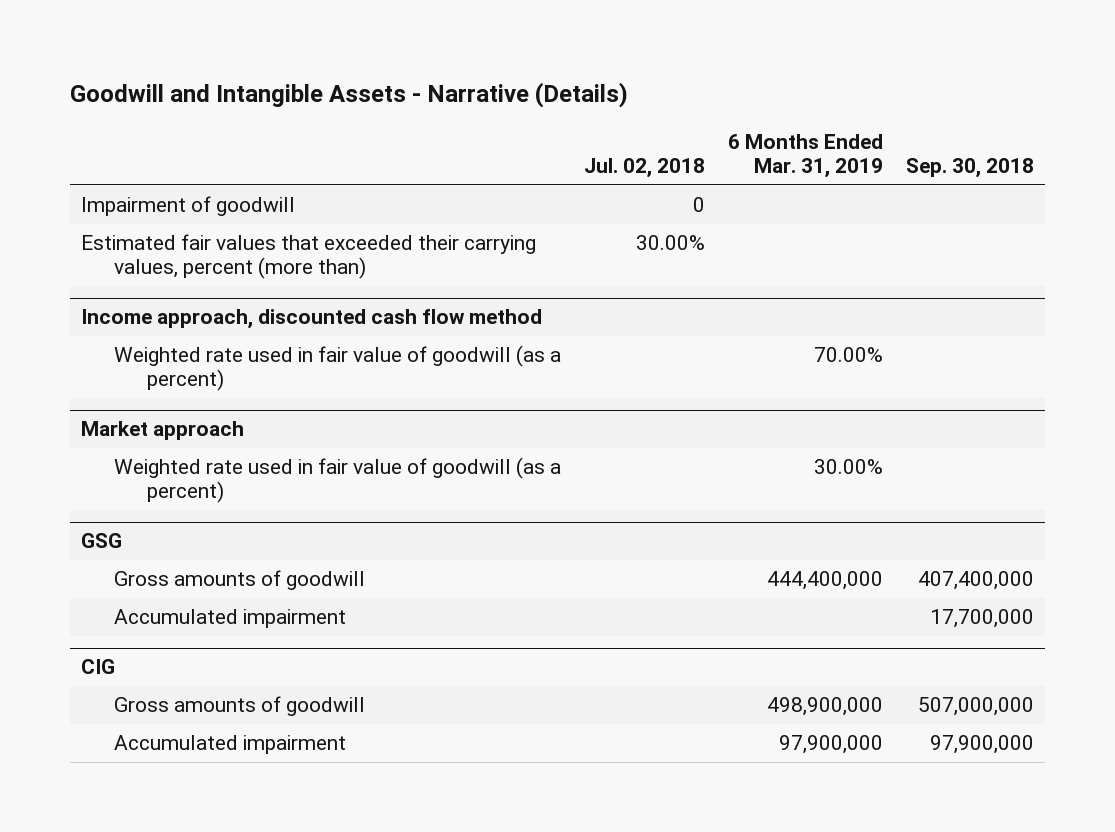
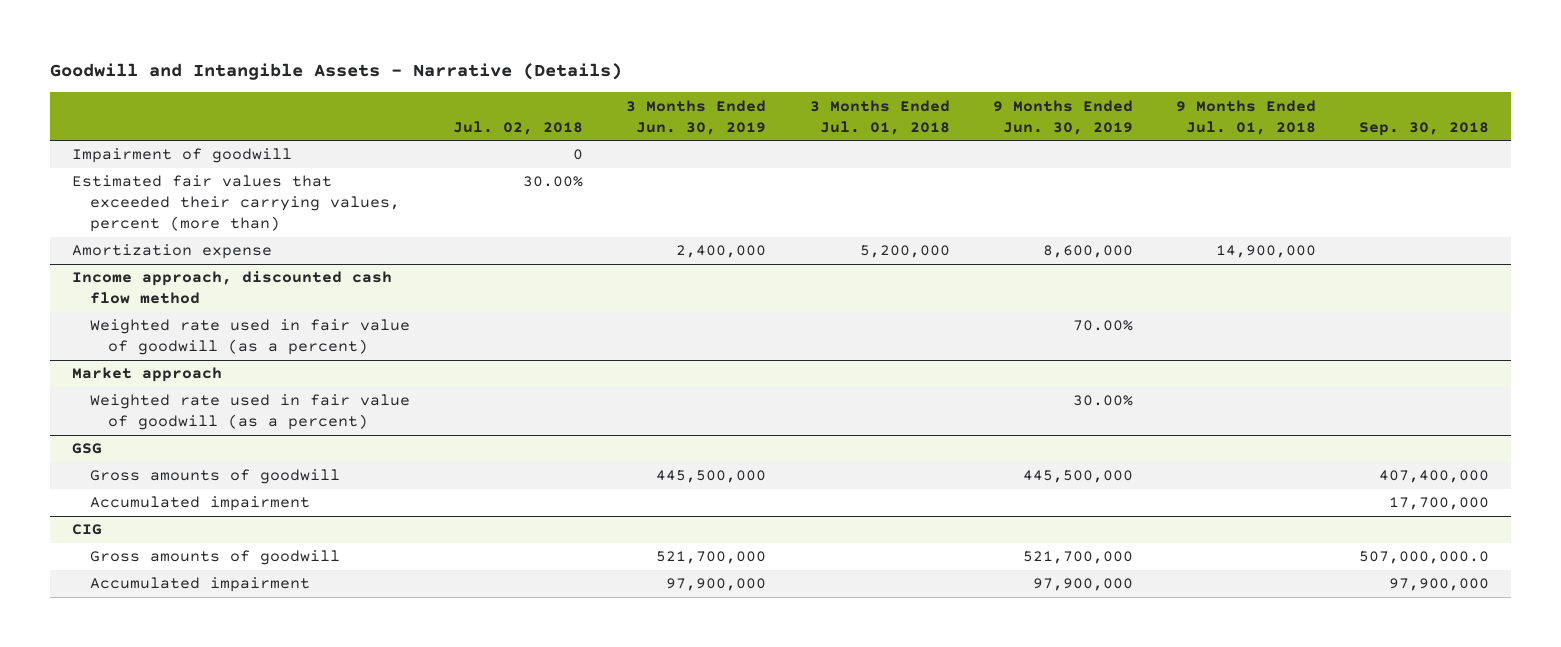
- | Jul. 02, 2018 | 6 Months Ended Mar. 31, 2019 | Sep. 30, 2018
+ | Jul. 02, 2018 | 3 Months Ended Jun. 30, 2019 | 3 Months Ended Jul. 01, 2018 | 9 Months Ended Jun. 30, 2019 | 9 Months Ended Jul. 01, 2018 | Sep. 30, 2018
+ Amortization expense | | 2,400,000 | 5,200,000 | 8,600,000 | 14,900,000 |
@ CIG
- Gross amounts of goodwill | | 498,900,000 | 507,000,000
+ Gross amounts of goodwill | | 521,700,000 | | 521,700,000 | | 507,000,000.0

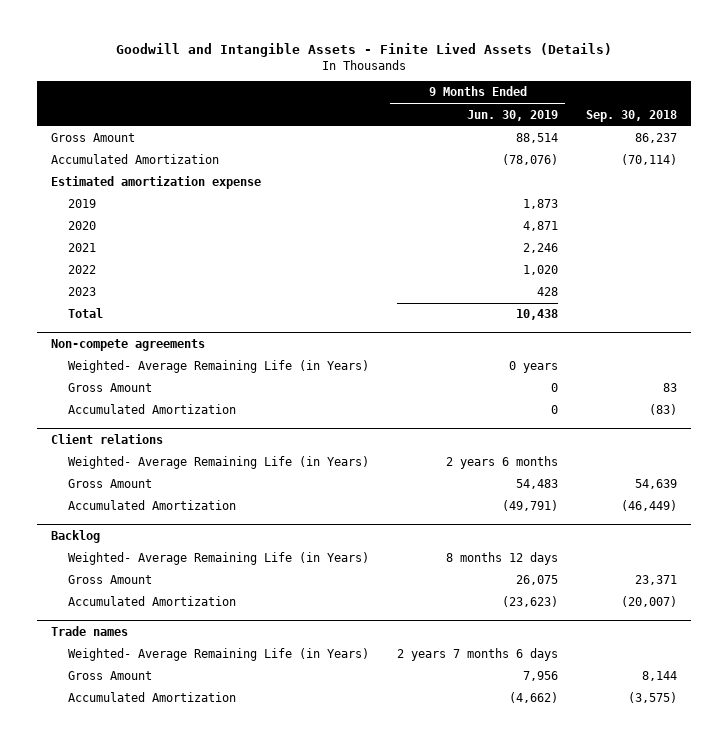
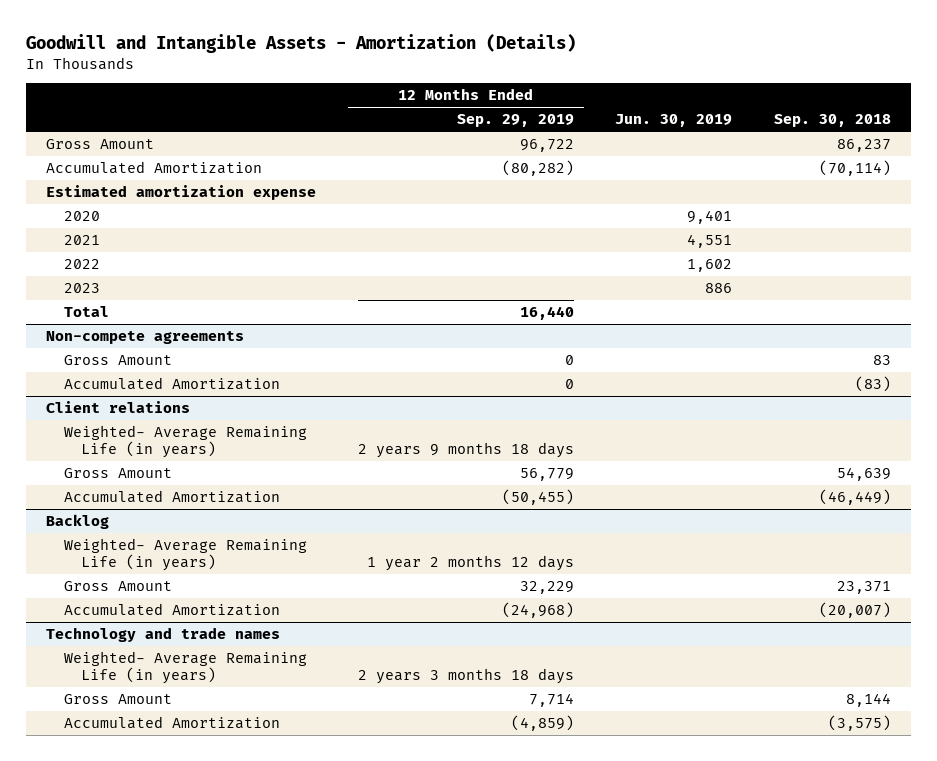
- Goodwill and Intangible Assets - Finite Lived Assets (Details)
+ Goodwill and Intangible Assets - Amortization (Details)
- | 9 Months Ended Jun. 30, 2019 | Sep. 30, 2018
+ | 12 Months Ended Sep. 29, 2019 | Jun. 30, 2019 | Sep. 30, 2018
- 2019 | 1,873 |
@ Non-compete agreements
- Weighted- Average Remaining Life (in Years) | 0 years |
@ Client relations
- Weighted- Average Remaining Life (in Years) | 2 years 6 months |
+ Weighted- Average Remaining Life (in years) | 2 years 9 months 18 days | |
@ Backlog
- Weighted- Average Remaining Life (in Years) | 8 months 12 days |
+ Weighted- Average Remaining Life (in years) | 1 year 2 months 12 days | |
- Trade names
- Weighted- Average Remaining Life (in Years) | 2 years 7 months 6 days |
+ Technology and trade names
+ Weighted- Average Remaining Life (in years) | 2 years 3 months 18 days | |

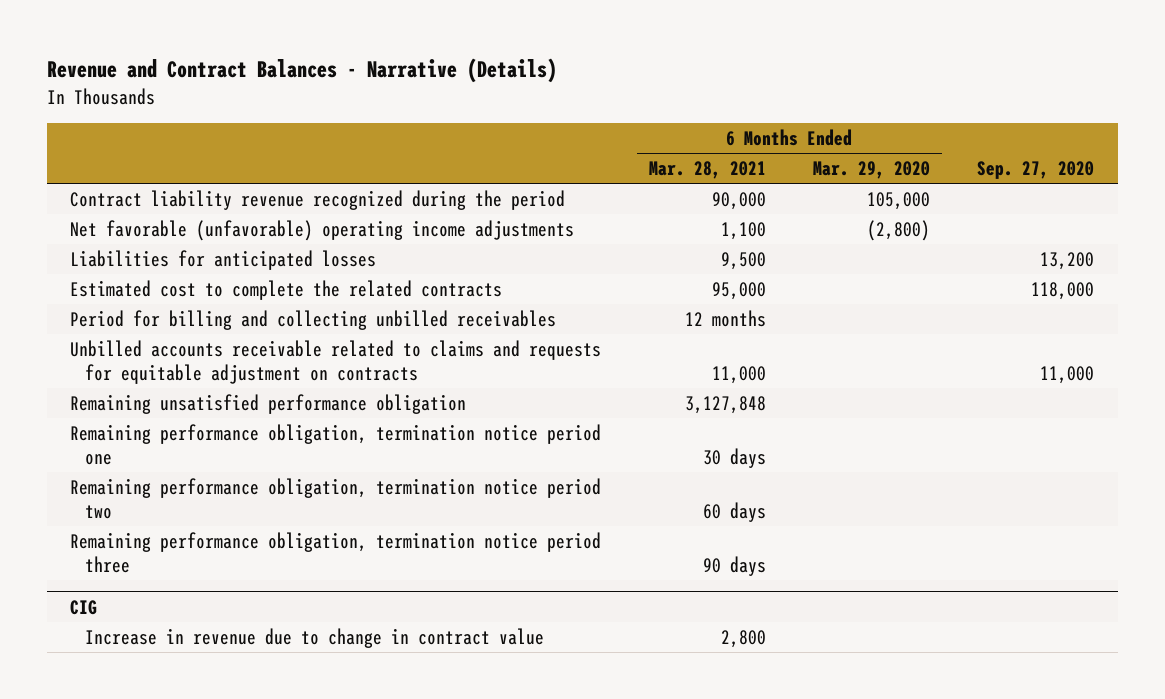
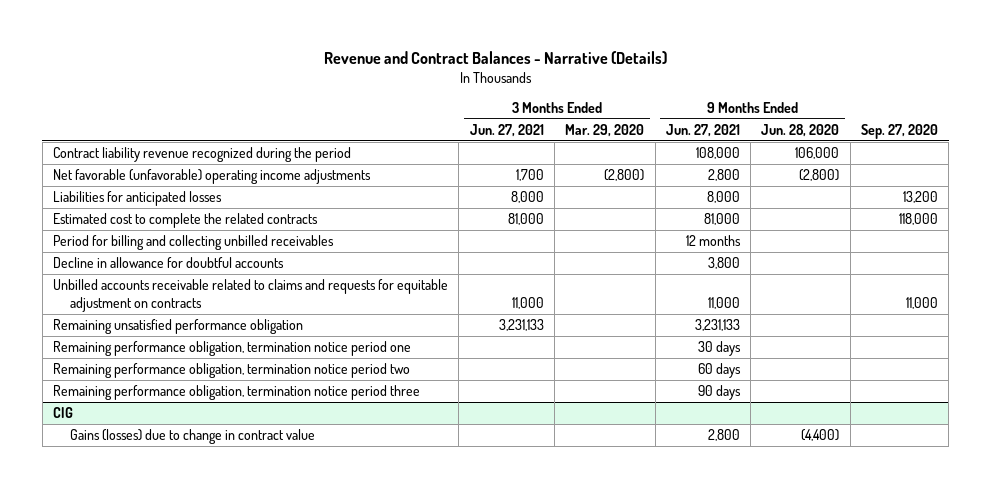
- | 6 Months Ended Mar. 28, 2021 | 6 Months Ended Mar. 29, 2020 | Sep. 27, 2020
+ | 3 Months Ended Jun. 27, 2021 | 3 Months Ended Mar. 29, 2020 | 9 Months Ended Jun. 27, 2021 | 9 Months Ended Jun. 28, 2020 | Sep. 27, 2020
+ Decline in allowance for doubtful accounts | | | 3,800 | |
@ CIG
- Increase in revenue due to change in contract value | 2,800 | |
+ Gains (losses) due to change in contract value | | | 2,800 | (4,400) |

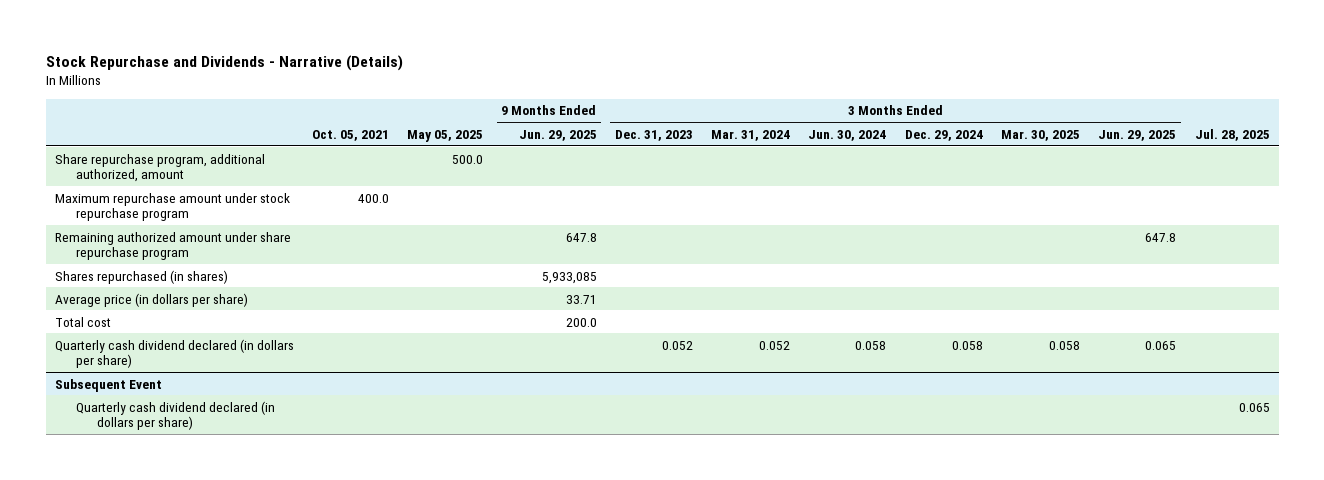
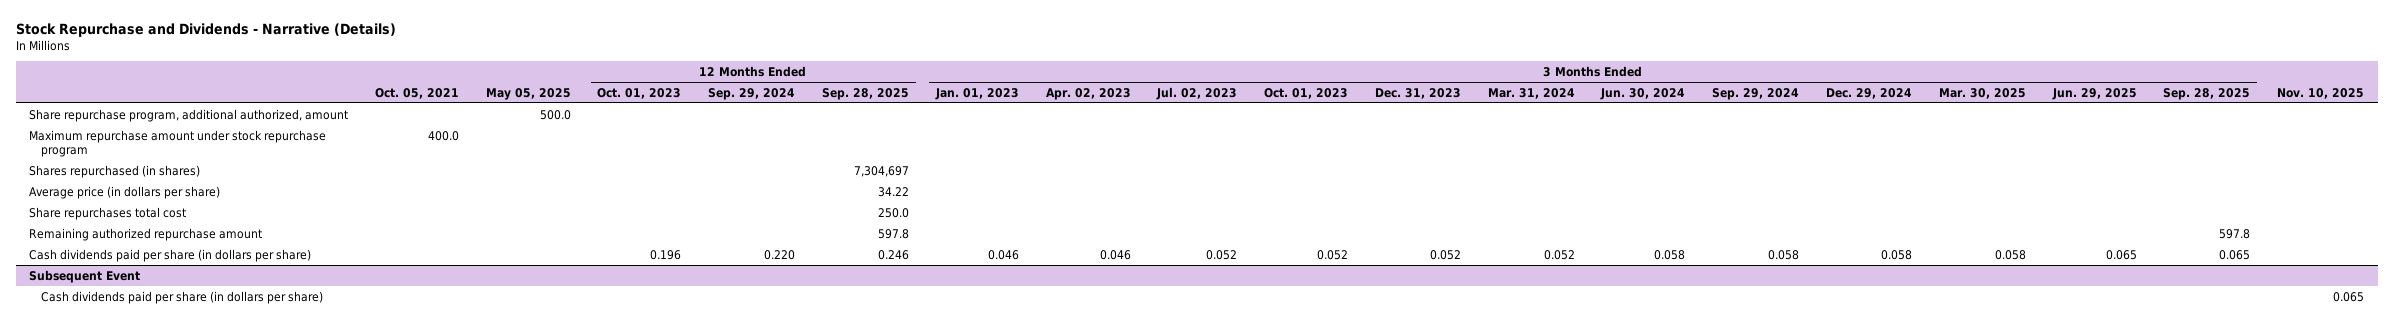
- | Oct. 05, 2021 | May 05, 2025 | 9 Months Ended Jun. 29, 2025 | 3 Months Ended Dec. 31, 2023 | 3 Months Ended Mar. 31, 2024 | 3 Months Ended Jun. 30, 2024 | 3 Months Ended Dec. 29, 2024 | 3 Months Ended Mar. 30, 2025 | 3 Months Ended Jun. 29, 2025 | Jul. 28, 2025
+ | Oct. 05, 2021 | May 05, 2025 | 12 Months Ended Oct. 01, 2023 | 12 Months Ended Sep. 29, 2024 | 12 Months Ended Sep. 28, 2025 | 3 Months Ended Jan. 01, 2023 | 3 Months Ended Apr. 02, 2023 | 3 Months Ended Jul. 02, 2023 | 3 Months Ended Oct. 01, 2023 | 3 Months Ended Dec. 31, 2023 | 3 Months Ended Mar. 31, 2024 | 3 Months Ended Jun. 30, 2024 | 3 Months Ended Sep. 29, 2024 | 3 Months Ended Dec. 29, 2024 | 3 Months Ended Mar. 30, 2025 | 3 Months Ended Jun. 29, 2025 | 3 Months Ended Sep. 28, 2025 | Nov. 10, 2025
- Remaining authorized amount under share repurchase program | | | 647.8 | | | | | | 647.8 |
- Total cost | | | 200.0 | | | | | | |
- Quarterly cash dividend declared (in dollars per share) | | | | 0.052 | 0.052 | 0.058 | 0.058 | 0.058 | 0.065 |
+ Share repurchases total cost | | | | | 250.0 | | | | | | | | | | | | |
+ Remaining authorized repurchase amount | | | | | 597.8 | | | | | | | | | | | | 597.8 |
+ Cash dividends paid per share (in dollars per share) | | | 0.196 | 0.220 | 0.246 | 0.046 | 0.046 | 0.052 | 0.052 | 0.052 | 0.052 | 0.058 | 0.058 | 0.058 | 0.058 | 0.065 | 0.065 |
@ Subsequent Event
- Quarterly cash dividend declared (in dollars per share) | | | | | | | | | | 0.065
+ Cash dividends paid per share (in dollars per share) | | | | | | | | | | | | | | | | | | 0.065

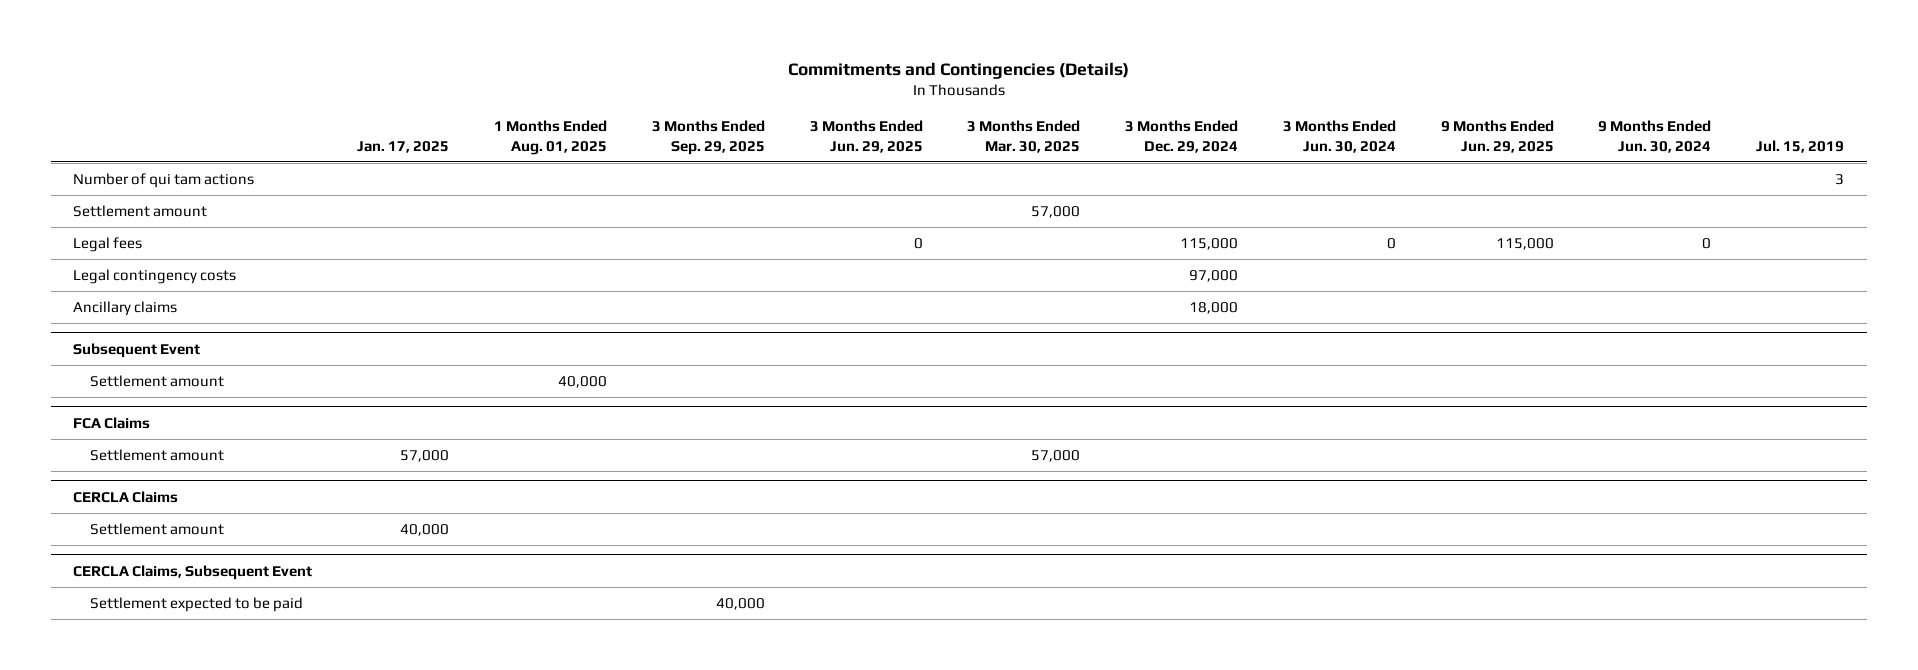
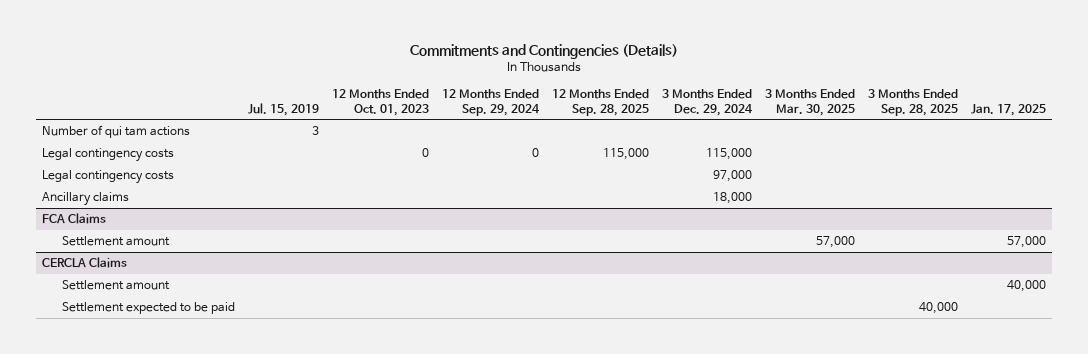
- | Jan. 17, 2025 | 1 Months Ended Aug. 01, 2025 | 3 Months Ended Sep. 29, 2025 | 3 Months Ended Jun. 29, 2025 | 3 Months Ended Mar. 30, 2025 | 3 Months Ended Dec. 29, 2024 | 3 Months Ended Jun. 30, 2024 | 9 Months Ended Jun. 29, 2025 | 9 Months Ended Jun. 30, 2024 | Jul. 15, 2019
+ | Jul. 15, 2019 | 12 Months Ended Oct. 01, 2023 | 12 Months Ended Sep. 29, 2024 | 12 Months Ended Sep. 28, 2025 | 3 Months Ended Dec. 29, 2024 | 3 Months Ended Mar. 30, 2025 | 3 Months Ended Sep. 28, 2025 | Jan. 17, 2025
- Settlement amount | | | | | 57,000 | | | | |
- Legal fees | | | | 0 | | 115,000 | 0 | 115,000 | 0 |
+ Legal contingency costs | | 0 | 0 | 115,000 | 115,000 | | |
- Subsequent Event
- Settlement amount | | 40,000 | | | | | | | |
- CERCLA Claims, Subsequent Event
- Settlement expected to be paid | | | 40,000 | | | | | | |
@ CERCLA Claims
+ Settlement expected to be paid | | | | | | | 40,000 |

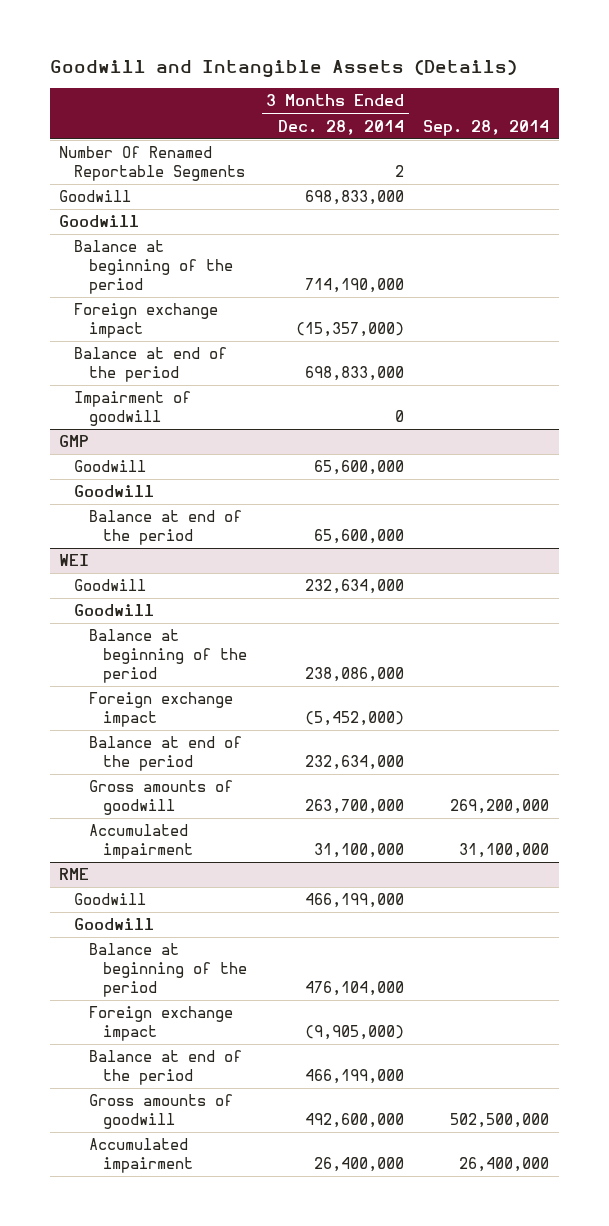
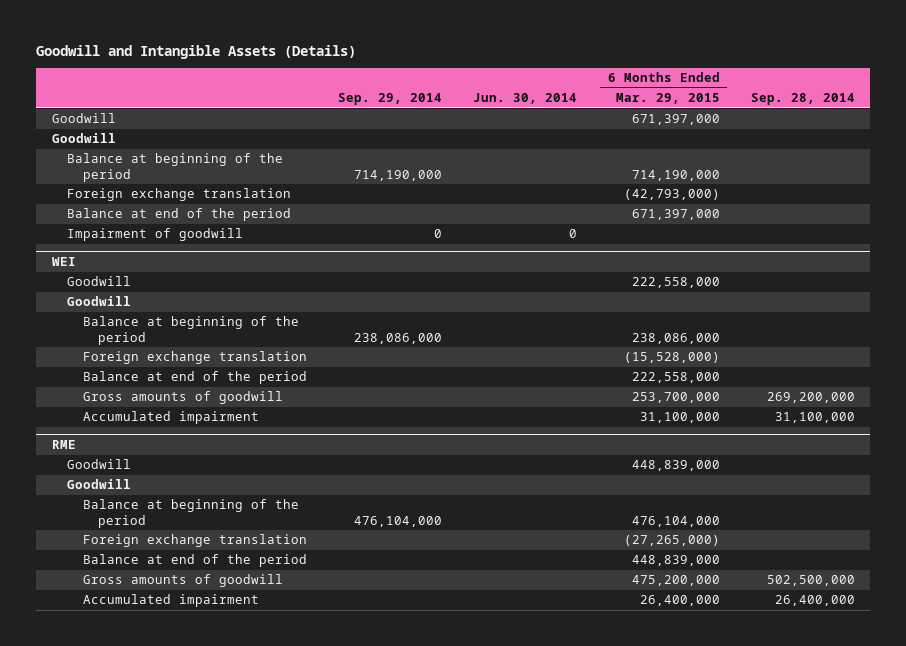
- | 3 Months Ended Dec. 28, 2014 | Sep. 28, 2014
+ | Sep. 29, 2014 | Jun. 30, 2014 | 6 Months Ended Mar. 29, 2015 | Sep. 28, 2014
- Number Of Renamed Reportable Segments | 2 |
- Foreign exchange impact | (15,357,000) |
+ Foreign exchange translation | | | (42,793,000) |
- GMP
- Goodwill | 65,600,000 |
- Goodwill
- Balance at end of the period | 65,600,000 |
@ WEI
- Foreign exchange impact | (5,452,000) |
+ Foreign exchange translation | | | (15,528,000) |
@ RME
- Foreign exchange impact | (9,905,000) |
+ Foreign exchange translation | | | (27,265,000) |

